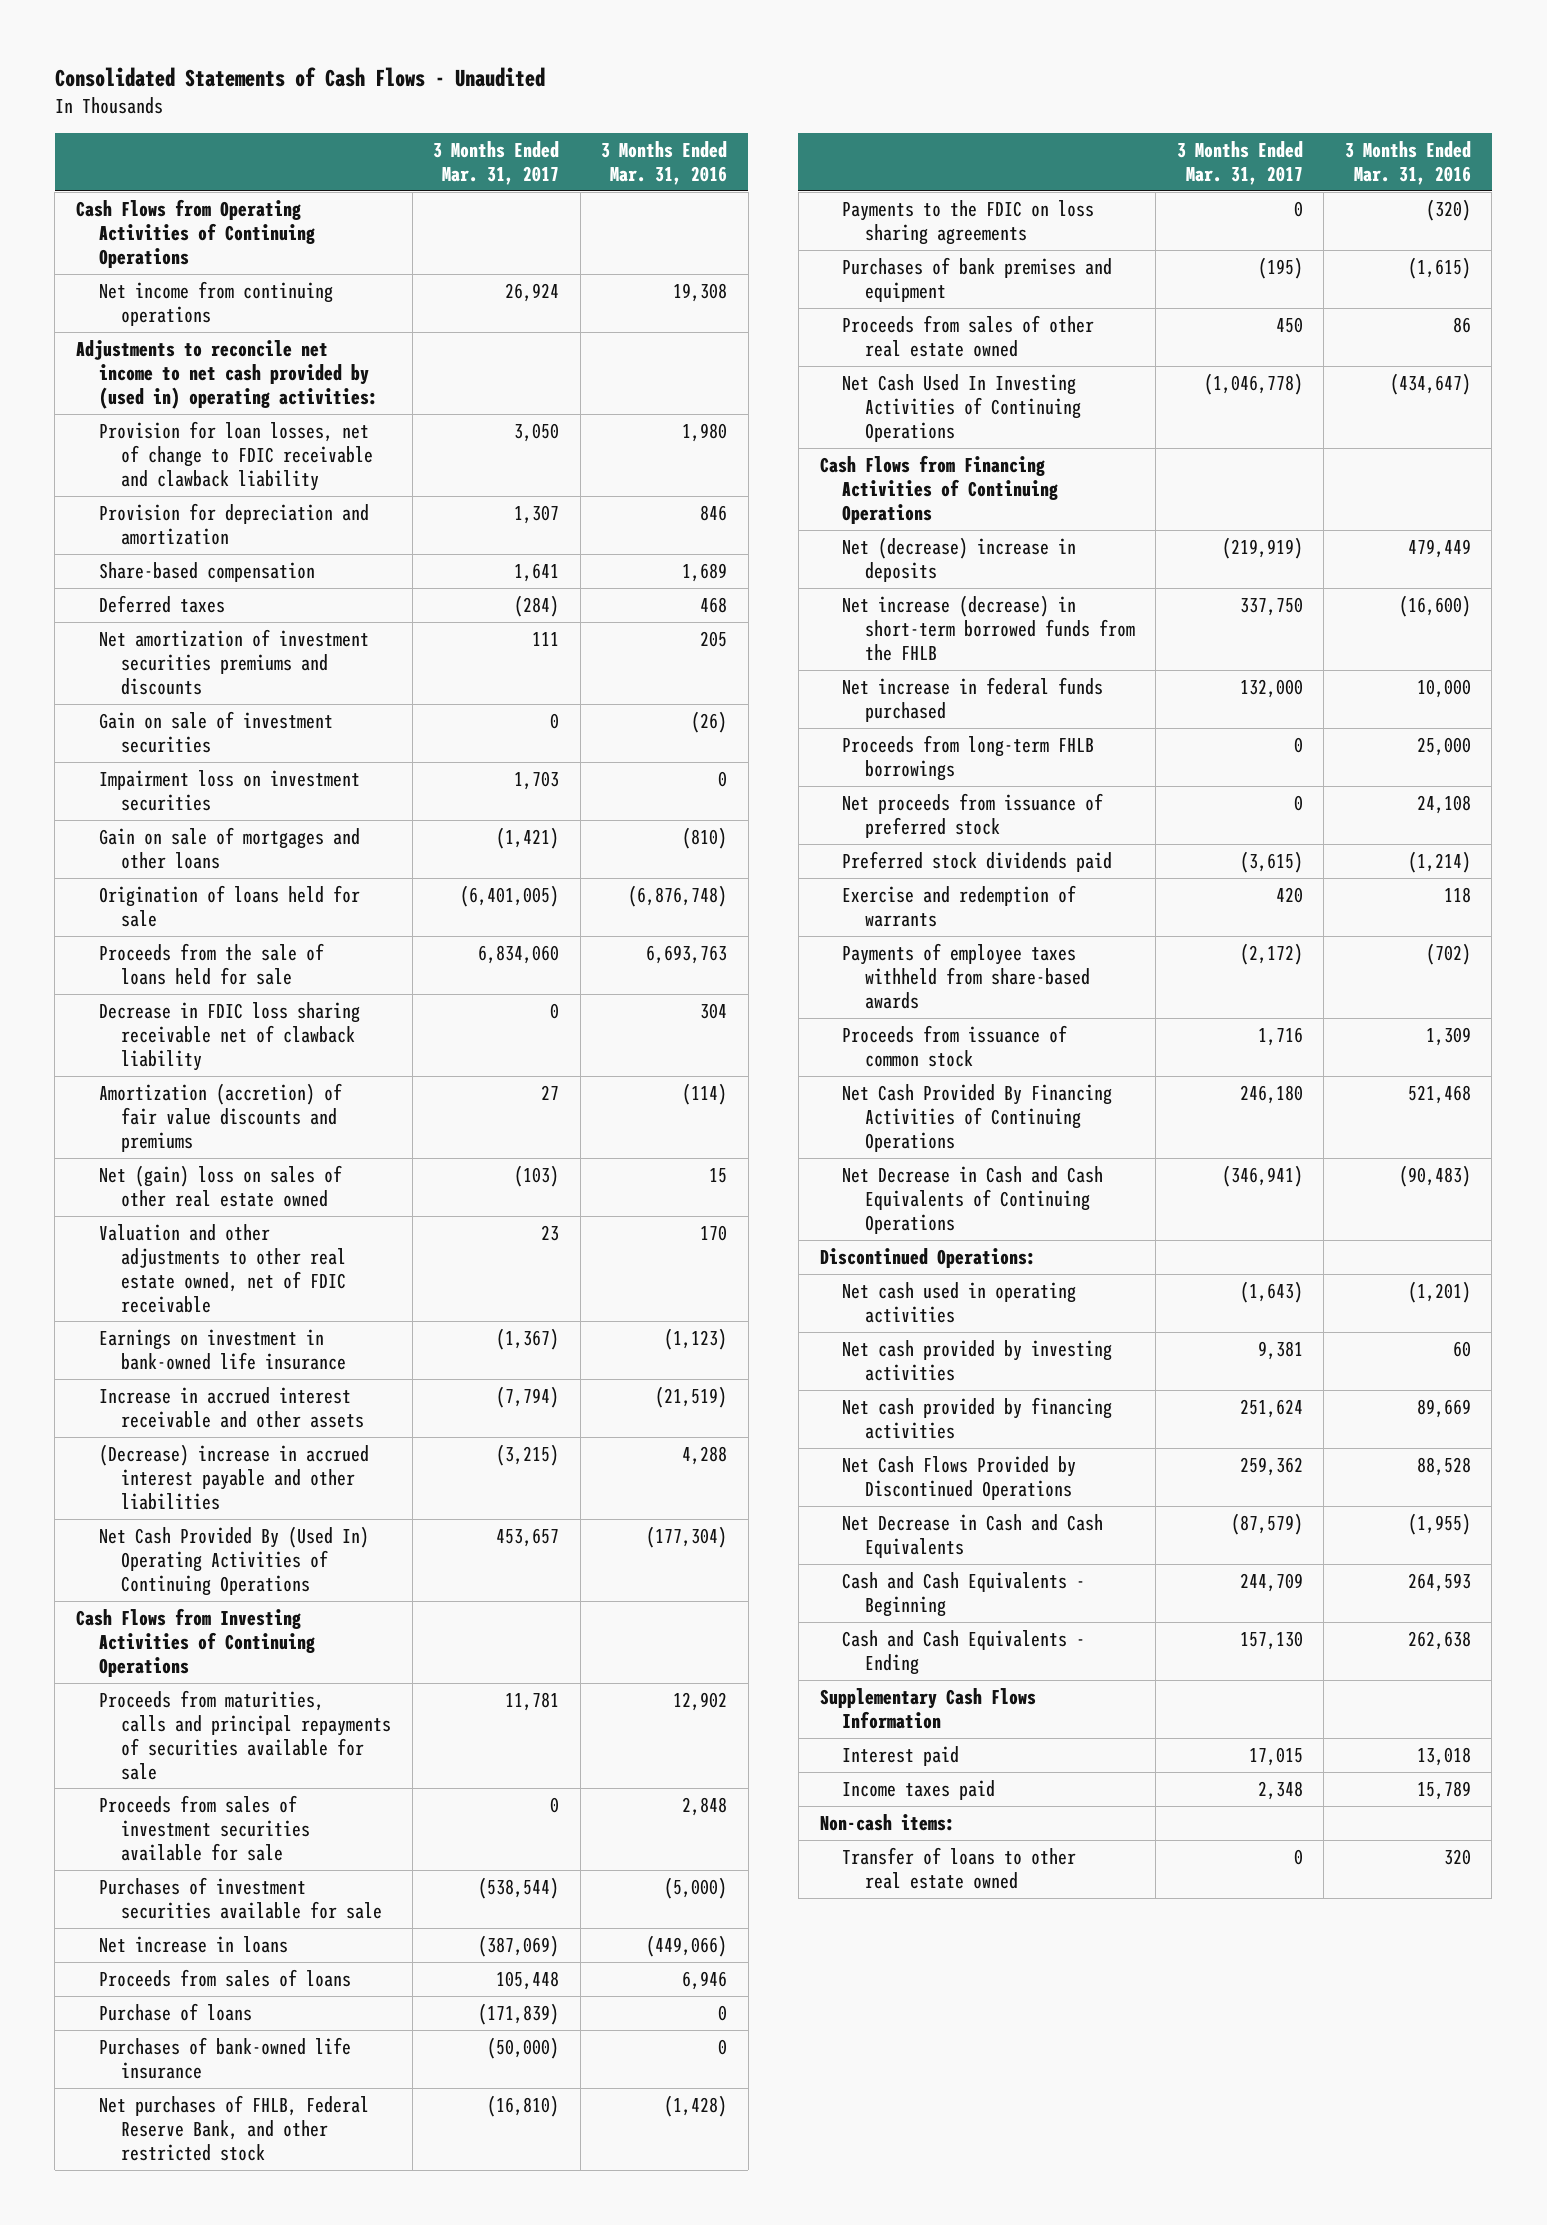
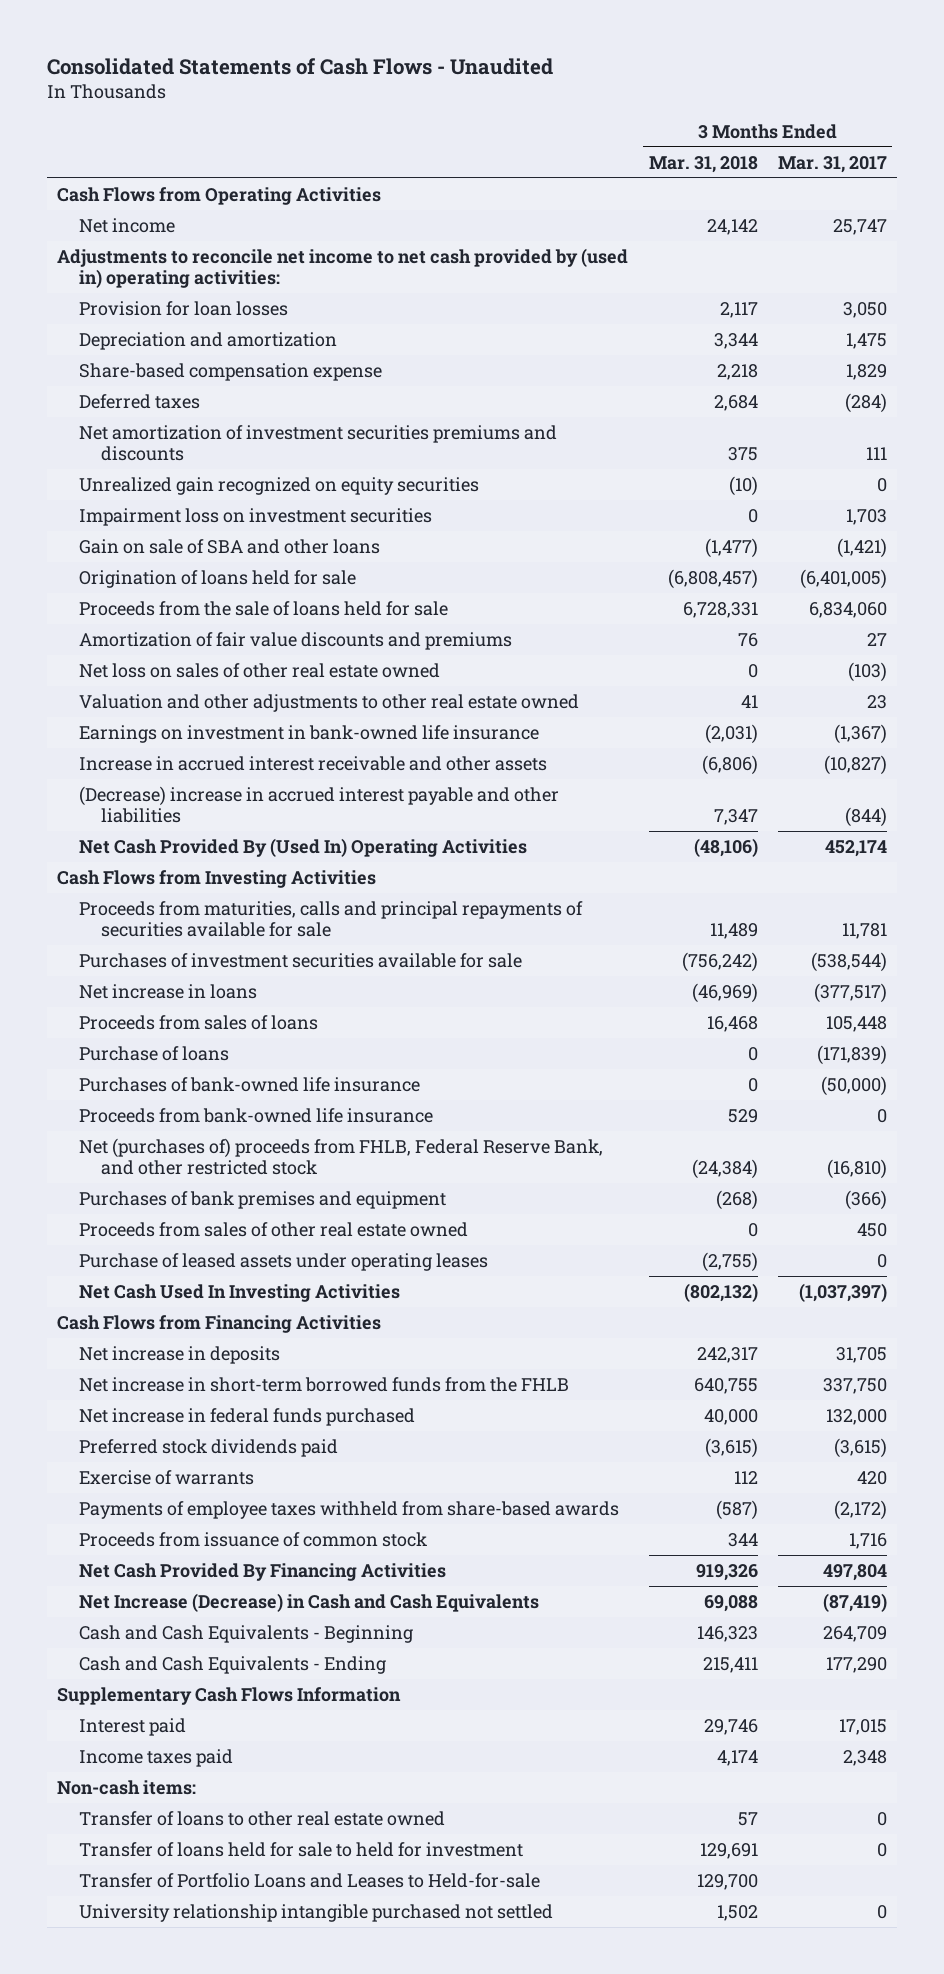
- | 3 Months Ended Mar. 31, 2017 | 3 Months Ended Mar. 31, 2016
+ | 3 Months Ended Mar. 31, 2018 | 3 Months Ended Mar. 31, 2017
- Cash Flows from Operating Activities of Continuing Operations
- Net income from continuing operations | 26,924 | 19,308
+ Cash Flows from Operating Activities
+ Net income | 24,142 | 25,747
- Provision for loan losses, net of change to FDIC receivable and clawback liability | 3,050 | 1,980
- Provision for depreciation and amortization | 1,307 | 846
- Share-based compensation | 1,641 | 1,689
+ Provision for loan losses | 2,117 | 3,050
+ Depreciation and amortization | 3,344 | 1,475
+ Share-based compensation expense | 2,218 | 1,829
- Gain on sale of investment securities | 0 | (26)
+ Unrealized gain recognized on equity securities | (10) | 0
- Gain on sale of mortgages and other loans | (1,421) | (810)
+ Gain on sale of SBA and other loans | (1,477) | (1,421)
- Decrease in FDIC loss sharing receivable net of clawback liability | 0 | 304
- Amortization (accretion) of fair value discounts and premiums | 27 | (114)
- Net (gain) loss on sales of other real estate owned | (103) | 15
- Valuation and other adjustments to other real estate owned, net of FDIC receivable | 23 | 170
+ Amortization of fair value discounts and premiums | 76 | 27
+ Net loss on sales of other real estate owned | 0 | (103)
+ Valuation and other adjustments to other real estate owned | 41 | 23
- Increase in accrued interest receivable and other assets | (7,794) | (21,519)
- (Decrease) increase in accrued interest payable and other liabilities | (3,215) | 4,288
- Net Cash Provided By (Used In) Operating Activities of Continuing Operations | 453,657 | (177,304)
- Cash Flows from Investing Activities of Continuing Operations
+ Increase in accrued interest receivable and other assets | (6,806) | (10,827)
+ (Decrease) increase in accrued interest payable and other liabilities | 7,347 | (844)
+ Net Cash Provided By (Used In) Operating Activities | (48,106) | 452,174
+ Cash Flows from Investing Activities
- Proceeds from sales of investment securities available for sale | 0 | 2,848
- Net increase in loans | (387,069) | (449,066)
+ Net increase in loans | (46,969) | (377,517)
- Net purchases of FHLB, Federal Reserve Bank, and other restricted stock | (16,810) | (1,428)
- Payments to the FDIC on loss sharing agreements | 0 | (320)
- Purchases of bank premises and equipment | (195) | (1,615)
+ Proceeds from bank-owned life insurance | 529 | 0
+ Net (purchases of) proceeds from FHLB, Federal Reserve Bank, and other restricted stock | (24,384) | (16,810)
+ Purchases of bank premises and equipment | (268) | (366)
- Net Cash Used In Investing Activities of Continuing Operations | (1,046,778) | (434,647)
- Cash Flows from Financing Activities of Continuing Operations
- Net (decrease) increase in deposits | (219,919) | 479,449
- Net increase (decrease) in short-term borrowed funds from the FHLB | 337,750 | (16,600)
+ Purchase of leased assets under operating leases | (2,755) | 0
+ Net Cash Used In Investing Activities | (802,132) | (1,037,397)
+ Cash Flows from Financing Activities
+ Net increase in deposits | 242,317 | 31,705
+ Net increase in short-term borrowed funds from the FHLB | 640,755 | 337,750
- Proceeds from long-term FHLB borrowings | 0 | 25,000
- Net proceeds from issuance of preferred stock | 0 | 24,108
- Exercise and redemption of warrants | 420 | 118
+ Exercise of warrants | 112 | 420
- Net Cash Provided By Financing Activities of Continuing Operations | 246,180 | 521,468
- Net Decrease in Cash and Cash Equivalents of Continuing Operations | (346,941) | (90,483)
- Discontinued Operations:
- Net cash used in operating activities | (1,643) | (1,201)
- Net cash provided by investing activities | 9,381 | 60
- Net cash provided by financing activities | 251,624 | 89,669
- Net Cash Flows Provided by Discontinued Operations | 259,362 | 88,528
- Net Decrease in Cash and Cash Equivalents | (87,579) | (1,955)
- Cash and Cash Equivalents - Beginning | 244,709 | 264,593
- Cash and Cash Equivalents - Ending | 157,130 | 262,638
+ Net Cash Provided By Financing Activities | 919,326 | 497,804
+ Net Increase (Decrease) in Cash and Cash Equivalents | 69,088 | (87,419)
+ Cash and Cash Equivalents - Beginning | 146,323 | 264,709
+ Cash and Cash Equivalents - Ending | 215,411 | 177,290
+ Transfer of loans held for sale to held for investment | 129,691 | 0
+ Transfer of Portfolio Loans and Leases to Held-for-sale | 129,700 |
+ University relationship intangible purchased not settled | 1,502 | 0

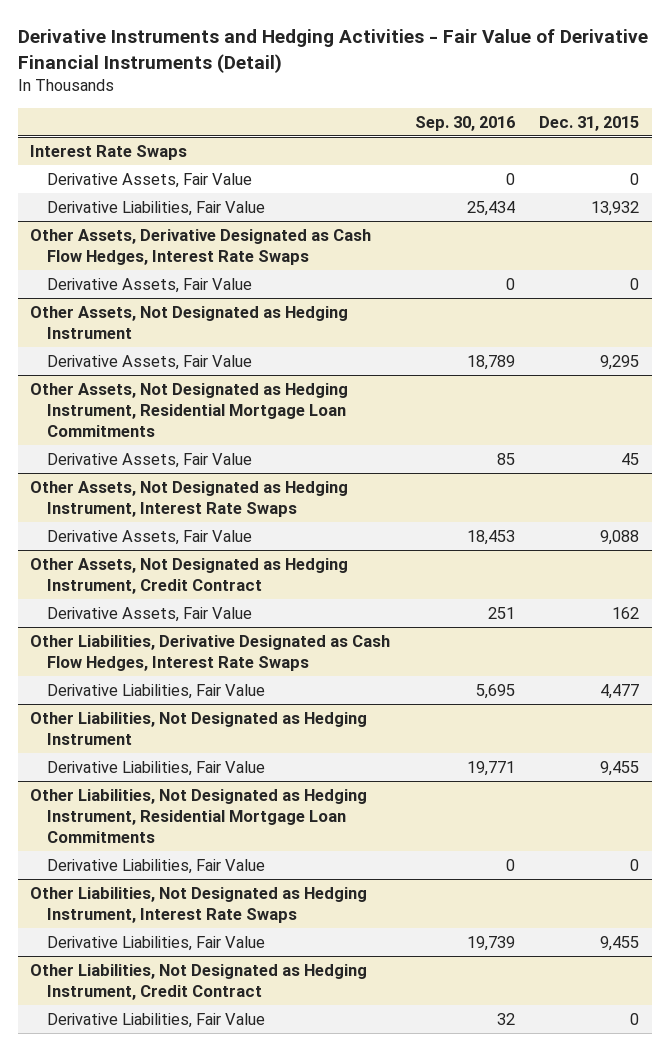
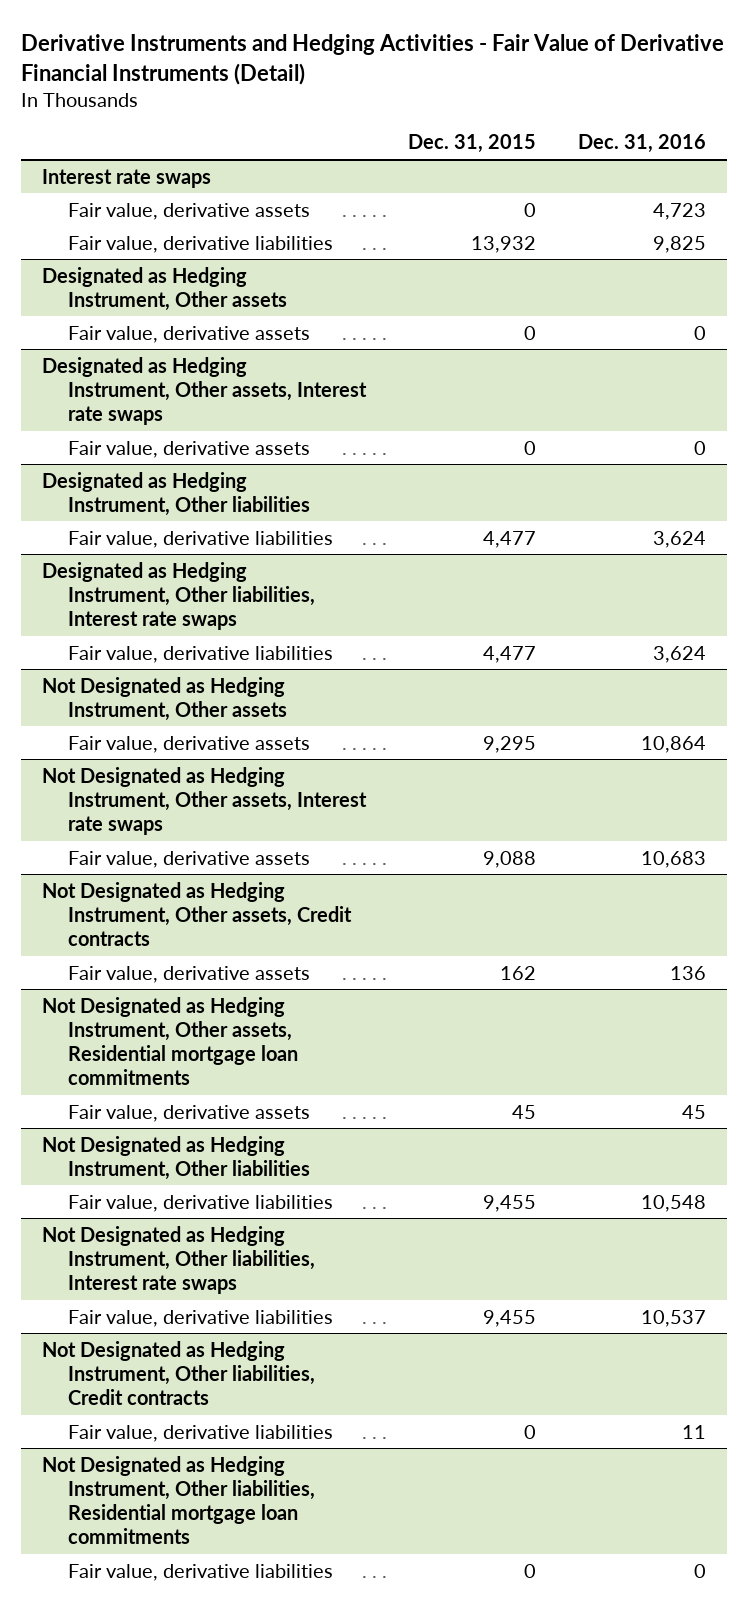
- | Sep. 30, 2016 | Dec. 31, 2015
+ | Dec. 31, 2015 | Dec. 31, 2016
- Interest Rate Swaps
- Derivative Assets, Fair Value | 0 | 0
- Derivative Liabilities, Fair Value | 25,434 | 13,932
- Other Assets, Derivative Designated as Cash Flow Hedges, Interest Rate Swaps
- Derivative Assets, Fair Value | 0 | 0
- Other Assets, Not Designated as Hedging Instrument
- Derivative Assets, Fair Value | 18,789 | 9,295
- Other Assets, Not Designated as Hedging Instrument, Residential Mortgage Loan Commitments
- Derivative Assets, Fair Value | 85 | 45
- Other Assets, Not Designated as Hedging Instrument, Interest Rate Swaps
- Derivative Assets, Fair Value | 18,453 | 9,088
- Other Assets, Not Designated as Hedging Instrument, Credit Contract
- Derivative Assets, Fair Value | 251 | 162
- Other Liabilities, Derivative Designated as Cash Flow Hedges, Interest Rate Swaps
- Derivative Liabilities, Fair Value | 5,695 | 4,477
- Other Liabilities, Not Designated as Hedging Instrument
- Derivative Liabilities, Fair Value | 19,771 | 9,455
- Other Liabilities, Not Designated as Hedging Instrument, Residential Mortgage Loan Commitments
- Derivative Liabilities, Fair Value | 0 | 0
- Other Liabilities, Not Designated as Hedging Instrument, Interest Rate Swaps
- Derivative Liabilities, Fair Value | 19,739 | 9,455
- Other Liabilities, Not Designated as Hedging Instrument, Credit Contract
- Derivative Liabilities, Fair Value | 32 | 0
+ Interest rate swaps
+ Fair value, derivative assets | 0 | 4,723
+ Fair value, derivative liabilities | 13,932 | 9,825
+ Designated as Hedging Instrument, Other assets
+ Fair value, derivative assets | 0 | 0
+ Designated as Hedging Instrument, Other assets, Interest rate swaps
+ Fair value, derivative assets | 0 | 0
+ Designated as Hedging Instrument, Other liabilities
+ Fair value, derivative liabilities | 4,477 | 3,624
+ Designated as Hedging Instrument, Other liabilities, Interest rate swaps
+ Fair value, derivative liabilities | 4,477 | 3,624
+ Not Designated as Hedging Instrument, Other assets
+ Fair value, derivative assets | 9,295 | 10,864
+ Not Designated as Hedging Instrument, Other assets, Interest rate swaps
+ Fair value, derivative assets | 9,088 | 10,683
+ Not Designated as Hedging Instrument, Other assets, Credit contracts
+ Fair value, derivative assets | 162 | 136
+ Not Designated as Hedging Instrument, Other assets, Residential mortgage loan commitments
+ Fair value, derivative assets | 45 | 45
+ Not Designated as Hedging Instrument, Other liabilities
+ Fair value, derivative liabilities | 9,455 | 10,548
+ Not Designated as Hedging Instrument, Other liabilities, Interest rate swaps
+ Fair value, derivative liabilities | 9,455 | 10,537
+ Not Designated as Hedging Instrument, Other liabilities, Credit contracts
+ Fair value, derivative liabilities | 0 | 11
+ Not Designated as Hedging Instrument, Other liabilities, Residential mortgage loan commitments
+ Fair value, derivative liabilities | 0 | 0

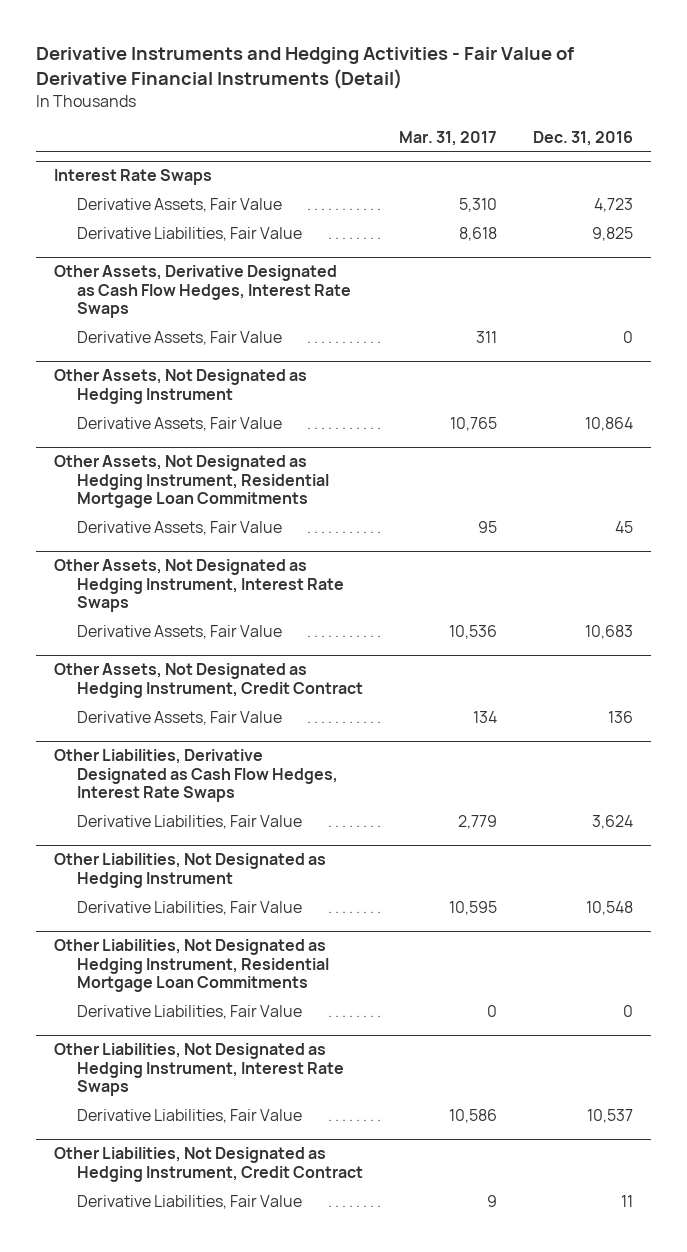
- | Dec. 31, 2015 | Dec. 31, 2016
+ | Mar. 31, 2017 | Dec. 31, 2016
- Interest rate swaps
- Fair value, derivative assets | 0 | 4,723
- Fair value, derivative liabilities | 13,932 | 9,825
- Designated as Hedging Instrument, Other assets
- Fair value, derivative assets | 0 | 0
- Designated as Hedging Instrument, Other assets, Interest rate swaps
- Fair value, derivative assets | 0 | 0
- Designated as Hedging Instrument, Other liabilities
- Fair value, derivative liabilities | 4,477 | 3,624
- Designated as Hedging Instrument, Other liabilities, Interest rate swaps
- Fair value, derivative liabilities | 4,477 | 3,624
- Not Designated as Hedging Instrument, Other assets
- Fair value, derivative assets | 9,295 | 10,864
- Not Designated as Hedging Instrument, Other assets, Interest rate swaps
- Fair value, derivative assets | 9,088 | 10,683
- Not Designated as Hedging Instrument, Other assets, Credit contracts
- Fair value, derivative assets | 162 | 136
- Not Designated as Hedging Instrument, Other assets, Residential mortgage loan commitments
- Fair value, derivative assets | 45 | 45
- Not Designated as Hedging Instrument, Other liabilities
- Fair value, derivative liabilities | 9,455 | 10,548
- Not Designated as Hedging Instrument, Other liabilities, Interest rate swaps
- Fair value, derivative liabilities | 9,455 | 10,537
- Not Designated as Hedging Instrument, Other liabilities, Credit contracts
- Fair value, derivative liabilities | 0 | 11
- Not Designated as Hedging Instrument, Other liabilities, Residential mortgage loan commitments
- Fair value, derivative liabilities | 0 | 0
+ Interest Rate Swaps
+ Derivative Assets, Fair Value | 5,310 | 4,723
+ Derivative Liabilities, Fair Value | 8,618 | 9,825
+ Other Assets, Derivative Designated as Cash Flow Hedges, Interest Rate Swaps
+ Derivative Assets, Fair Value | 311 | 0
+ Other Assets, Not Designated as Hedging Instrument
+ Derivative Assets, Fair Value | 10,765 | 10,864
+ Other Assets, Not Designated as Hedging Instrument, Residential Mortgage Loan Commitments
+ Derivative Assets, Fair Value | 95 | 45
+ Other Assets, Not Designated as Hedging Instrument, Interest Rate Swaps
+ Derivative Assets, Fair Value | 10,536 | 10,683
+ Other Assets, Not Designated as Hedging Instrument, Credit Contract
+ Derivative Assets, Fair Value | 134 | 136
+ Other Liabilities, Derivative Designated as Cash Flow Hedges, Interest Rate Swaps
+ Derivative Liabilities, Fair Value | 2,779 | 3,624
+ Other Liabilities, Not Designated as Hedging Instrument
+ Derivative Liabilities, Fair Value | 10,595 | 10,548
+ Other Liabilities, Not Designated as Hedging Instrument, Residential Mortgage Loan Commitments
+ Derivative Liabilities, Fair Value | 0 | 0
+ Other Liabilities, Not Designated as Hedging Instrument, Interest Rate Swaps
+ Derivative Liabilities, Fair Value | 10,586 | 10,537
+ Other Liabilities, Not Designated as Hedging Instrument, Credit Contract
+ Derivative Liabilities, Fair Value | 9 | 11

